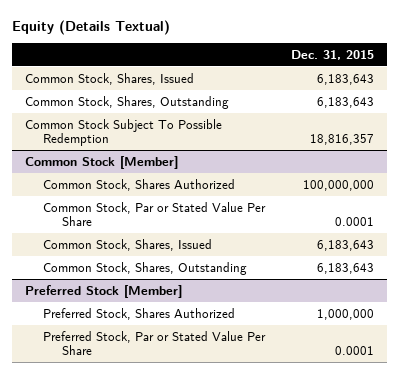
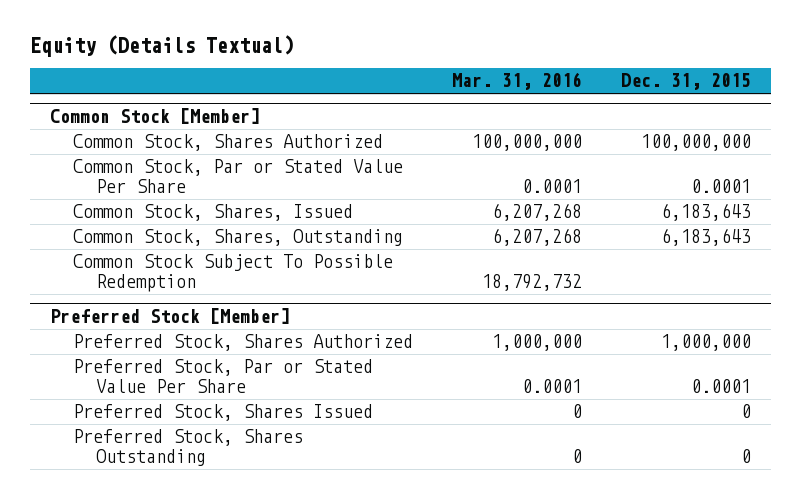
- | Dec. 31, 2015
+ | Mar. 31, 2016 | Dec. 31, 2015
- Common Stock, Shares, Issued | 6,183,643
- Common Stock, Shares, Outstanding | 6,183,643
- Common Stock Subject To Possible Redemption | 18,816,357
@ Common Stock [Member]
+ Common Stock Subject To Possible Redemption | 18,792,732 |
@ Preferred Stock [Member]
+ Preferred Stock, Shares Issued | 0 | 0
+ Preferred Stock, Shares Outstanding | 0 | 0

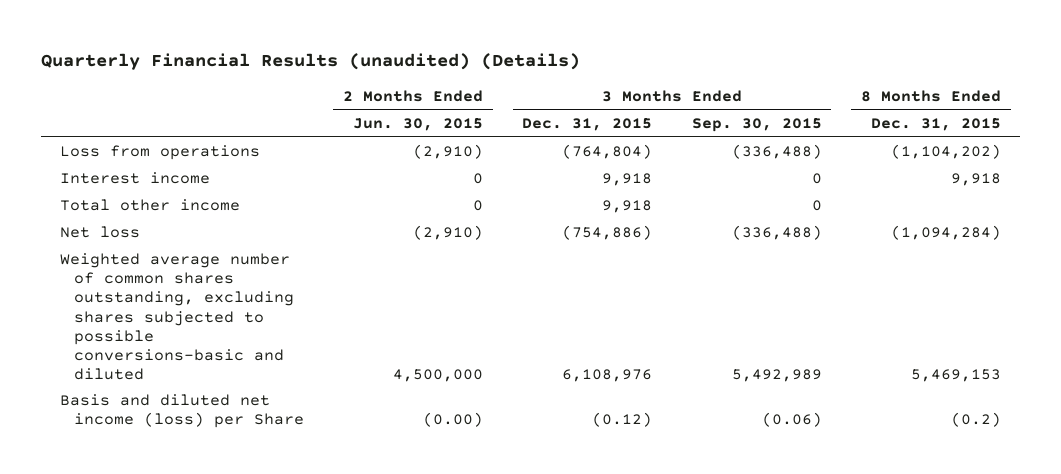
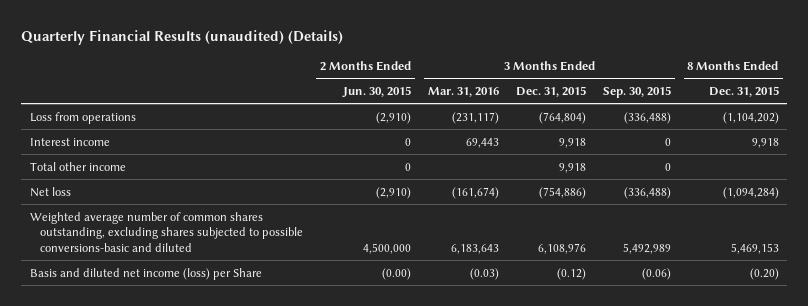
- | 2 Months Ended Jun. 30, 2015 | 3 Months Ended Dec. 31, 2015 | 3 Months Ended Sep. 30, 2015 | 8 Months Ended Dec. 31, 2015
+ | 2 Months Ended Jun. 30, 2015 | 3 Months Ended Mar. 31, 2016 | 3 Months Ended Dec. 31, 2015 | 3 Months Ended Sep. 30, 2015 | 8 Months Ended Dec. 31, 2015
- Basis and diluted net income (loss) per Share | (0.00) | (0.12) | (0.06) | (0.2)
+ Basis and diluted net income (loss) per Share | (0.00) | (0.03) | (0.12) | (0.06) | (0.20)

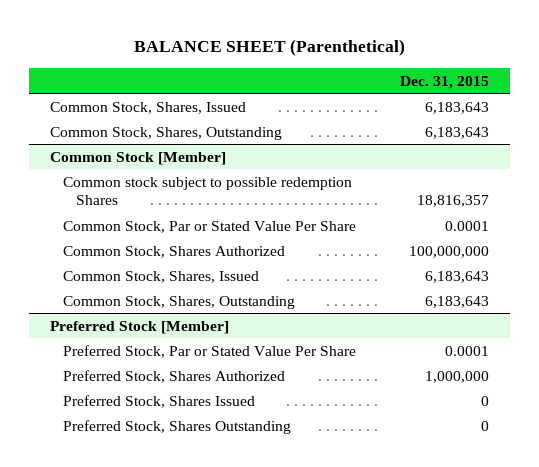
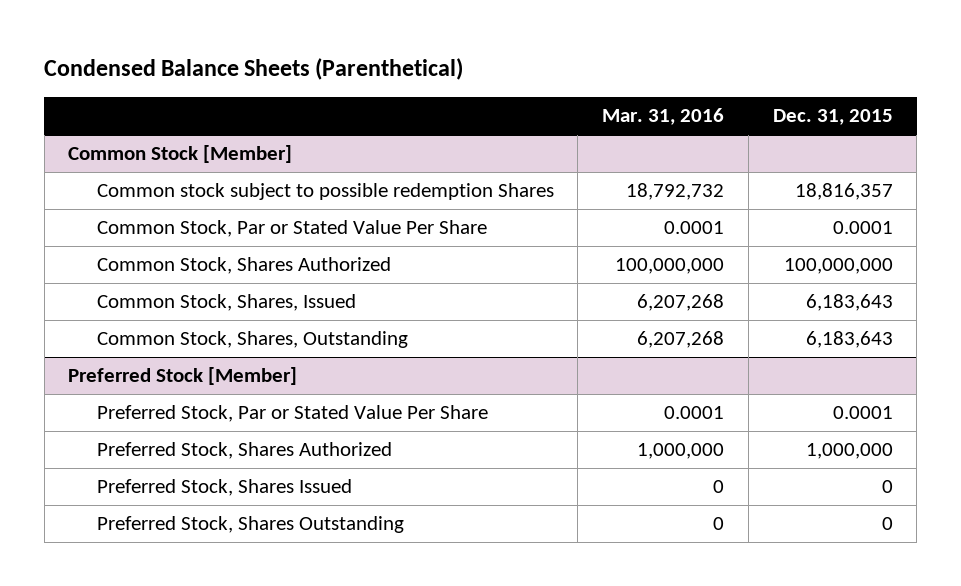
- BALANCE SHEET (Parenthetical)
+ Condensed Balance Sheets (Parenthetical)
- | Dec. 31, 2015
+ | Mar. 31, 2016 | Dec. 31, 2015
- Common Stock, Shares, Issued | 6,183,643
- Common Stock, Shares, Outstanding | 6,183,643

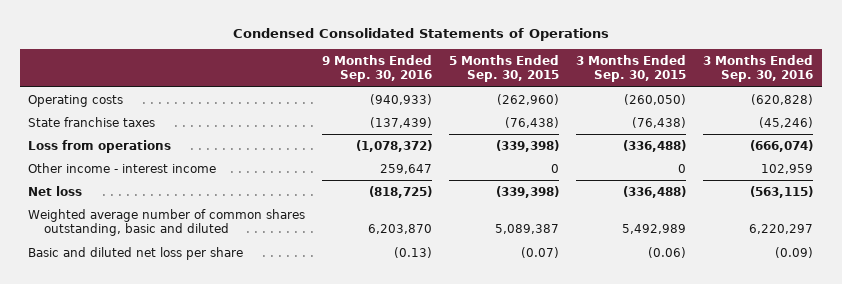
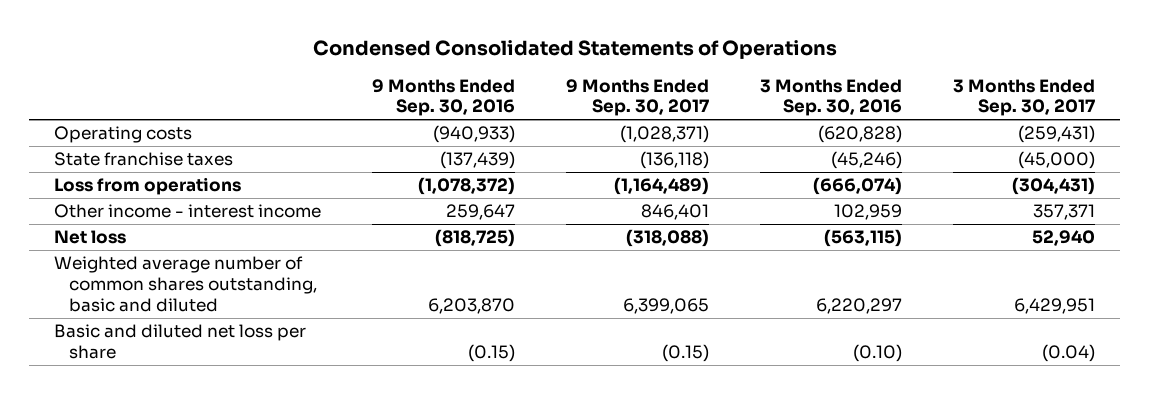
- | 9 Months Ended Sep. 30, 2016 | 5 Months Ended Sep. 30, 2015 | 3 Months Ended Sep. 30, 2015 | 3 Months Ended Sep. 30, 2016
+ | 9 Months Ended Sep. 30, 2016 | 9 Months Ended Sep. 30, 2017 | 3 Months Ended Sep. 30, 2016 | 3 Months Ended Sep. 30, 2017
- Basic and diluted net loss per share | (0.13) | (0.07) | (0.06) | (0.09)
+ Basic and diluted net loss per share | (0.15) | (0.15) | (0.10) | (0.04)

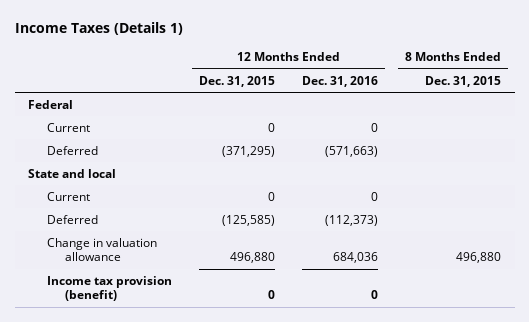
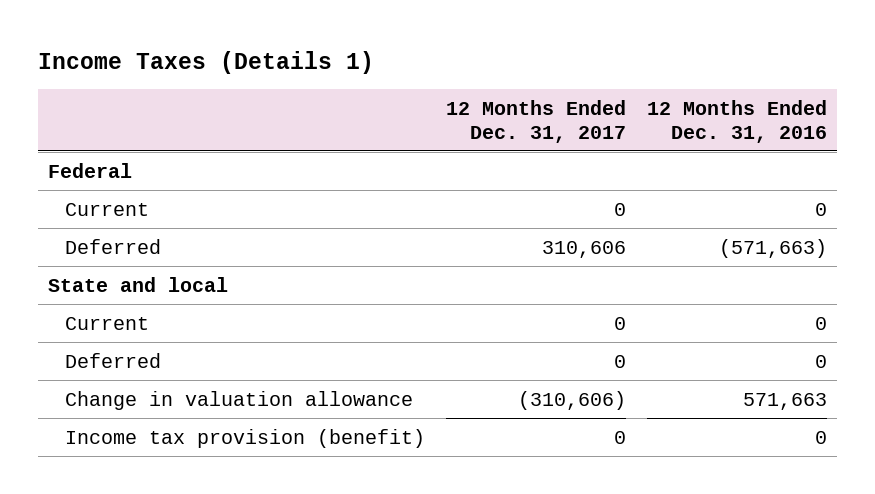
- | 12 Months Ended Dec. 31, 2015 | 12 Months Ended Dec. 31, 2016 | 8 Months Ended Dec. 31, 2015
+ | 12 Months Ended Dec. 31, 2017 | 12 Months Ended Dec. 31, 2016
- Deferred | (125,585) | (112,373) |
- Change in valuation allowance | 496,880 | 684,036 | 496,880
+ Deferred | 0 | 0
+ Change in valuation allowance | (310,606) | 571,663

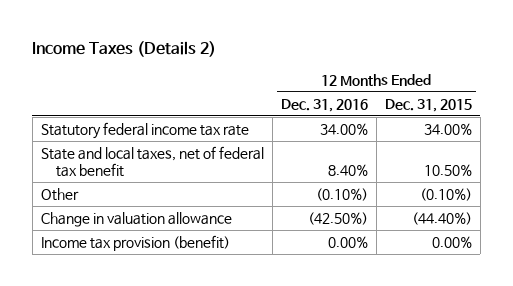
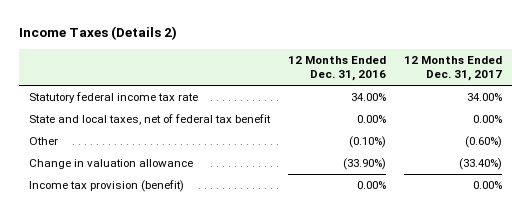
- | 12 Months Ended Dec. 31, 2016 | 12 Months Ended Dec. 31, 2015
+ | 12 Months Ended Dec. 31, 2016 | 12 Months Ended Dec. 31, 2017
- State and local taxes, net of federal tax benefit | 8.40% | 10.50%
+ State and local taxes, net of federal tax benefit | 0.00% | 0.00%
- Change in valuation allowance | (42.50%) | (44.40%)
+ Change in valuation allowance | (33.90%) | (33.40%)

